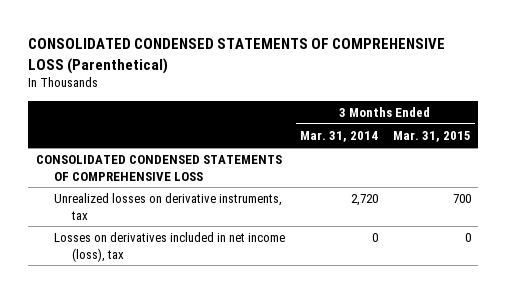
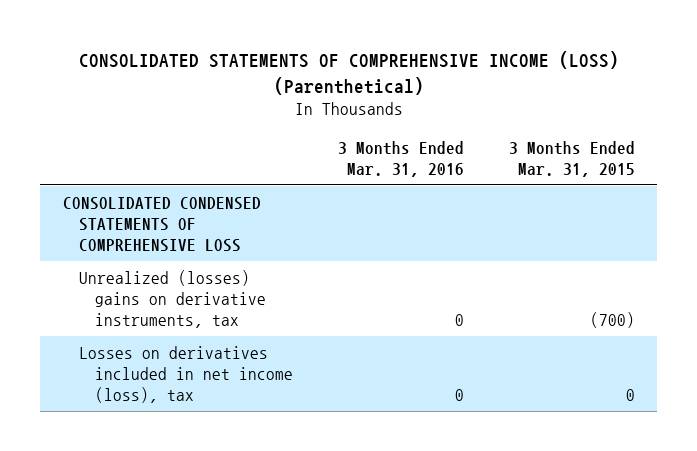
- CONSOLIDATED CONDENSED STATEMENTS OF COMPREHENSIVE LOSS (Parenthetical)
+ CONSOLIDATED STATEMENTS OF COMPREHENSIVE INCOME (LOSS) (Parenthetical)
- | 3 Months Ended Mar. 31, 2014 | 3 Months Ended Mar. 31, 2015
+ | 3 Months Ended Mar. 31, 2016 | 3 Months Ended Mar. 31, 2015
- Unrealized losses on derivative instruments, tax | 2,720 | 700
+ Unrealized (losses) gains on derivative instruments, tax | 0 | (700)

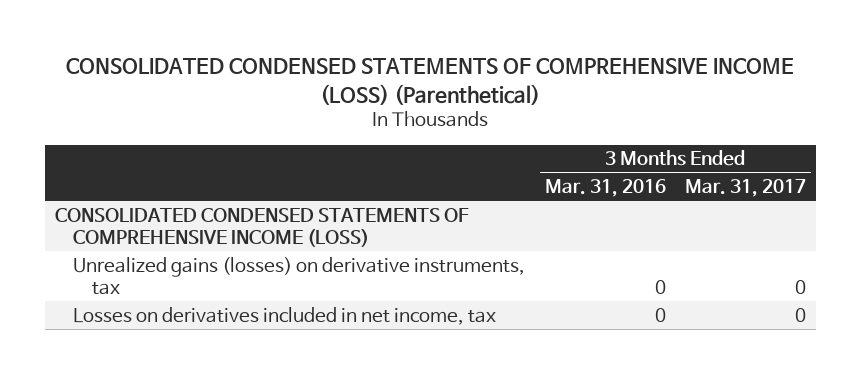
- CONSOLIDATED STATEMENTS OF COMPREHENSIVE INCOME (LOSS) (Parenthetical)
+ CONSOLIDATED CONDENSED STATEMENTS OF COMPREHENSIVE INCOME (LOSS) (Parenthetical)
- | 3 Months Ended Mar. 31, 2016 | 3 Months Ended Mar. 31, 2015
+ | 3 Months Ended Mar. 31, 2016 | 3 Months Ended Mar. 31, 2017
- CONSOLIDATED CONDENSED STATEMENTS OF COMPREHENSIVE LOSS
- Unrealized (losses) gains on derivative instruments, tax | 0 | (700)
- Losses on derivatives included in net income (loss), tax | 0 | 0
+ CONSOLIDATED CONDENSED STATEMENTS OF COMPREHENSIVE INCOME (LOSS)
+ Unrealized gains (losses) on derivative instruments, tax | 0 | 0
+ Losses on derivatives included in net income, tax | 0 | 0

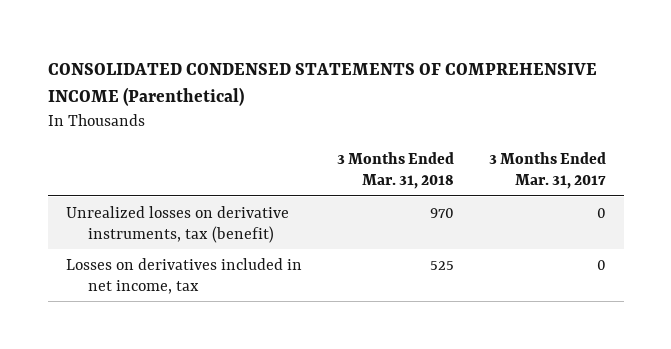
- CONSOLIDATED CONDENSED STATEMENTS OF COMPREHENSIVE INCOME (LOSS) (Parenthetical)
+ CONSOLIDATED CONDENSED STATEMENTS OF COMPREHENSIVE INCOME (Parenthetical)
- | 3 Months Ended Mar. 31, 2016 | 3 Months Ended Mar. 31, 2017
+ | 3 Months Ended Mar. 31, 2018 | 3 Months Ended Mar. 31, 2017
- CONSOLIDATED CONDENSED STATEMENTS OF COMPREHENSIVE INCOME (LOSS)
- Unrealized gains (losses) on derivative instruments, tax | 0 | 0
+ Unrealized losses on derivative instruments, tax (benefit) | 970 | 0

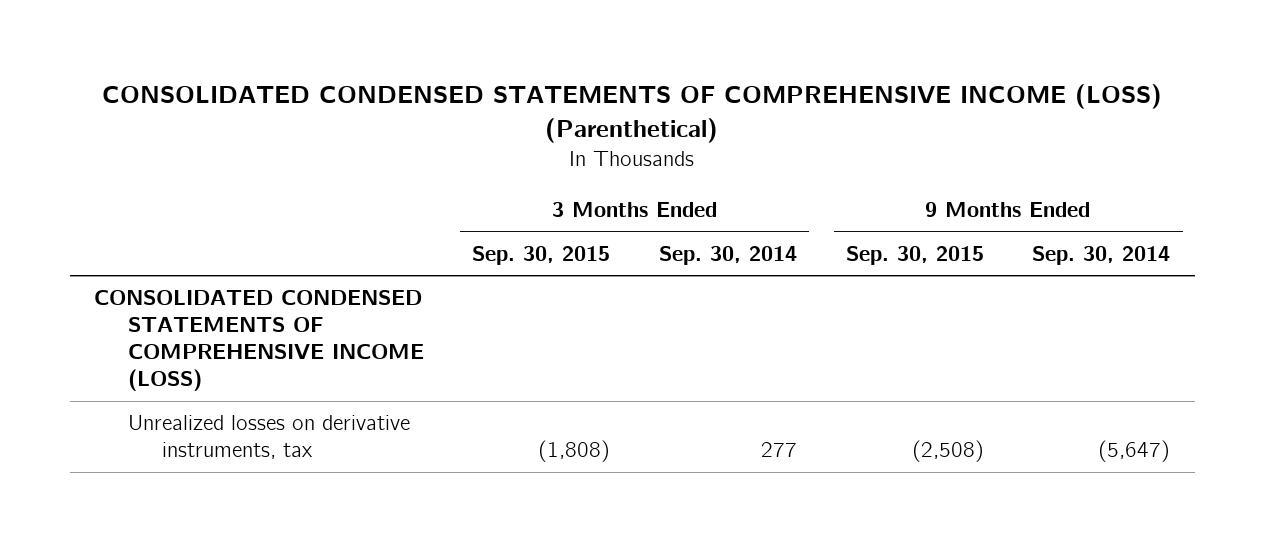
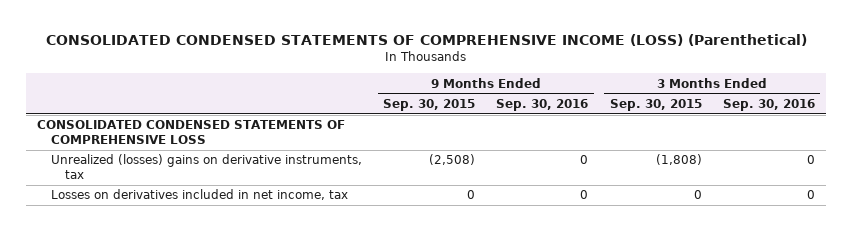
- | 3 Months Ended Sep. 30, 2015 | 3 Months Ended Sep. 30, 2014 | 9 Months Ended Sep. 30, 2015 | 9 Months Ended Sep. 30, 2014
+ | 9 Months Ended Sep. 30, 2015 | 9 Months Ended Sep. 30, 2016 | 3 Months Ended Sep. 30, 2015 | 3 Months Ended Sep. 30, 2016
- CONSOLIDATED CONDENSED STATEMENTS OF COMPREHENSIVE INCOME (LOSS)
- Unrealized losses on derivative instruments, tax | (1,808) | 277 | (2,508) | (5,647)
+ CONSOLIDATED CONDENSED STATEMENTS OF COMPREHENSIVE LOSS
+ Unrealized (losses) gains on derivative instruments, tax | (2,508) | 0 | (1,808) | 0
+ Losses on derivatives included in net income, tax | 0 | 0 | 0 | 0

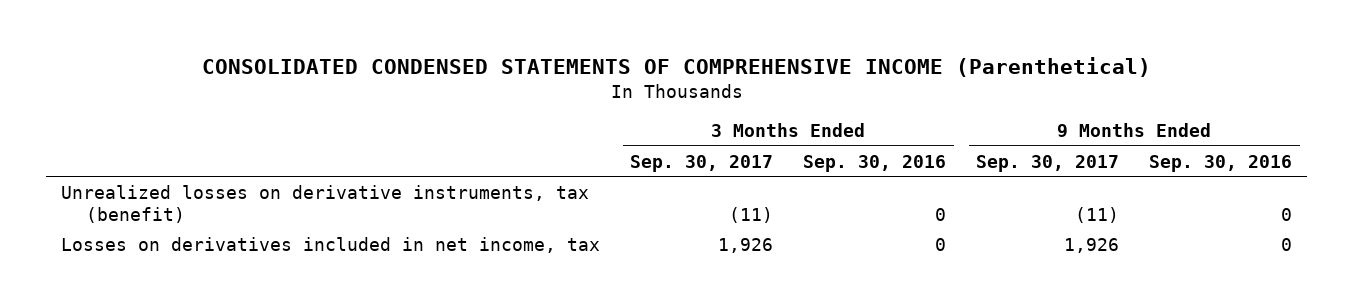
- CONSOLIDATED CONDENSED STATEMENTS OF COMPREHENSIVE INCOME (LOSS) (Parenthetical)
+ CONSOLIDATED CONDENSED STATEMENTS OF COMPREHENSIVE INCOME (Parenthetical)
- | 9 Months Ended Sep. 30, 2015 | 9 Months Ended Sep. 30, 2016 | 3 Months Ended Sep. 30, 2015 | 3 Months Ended Sep. 30, 2016
+ | 3 Months Ended Sep. 30, 2017 | 3 Months Ended Sep. 30, 2016 | 9 Months Ended Sep. 30, 2017 | 9 Months Ended Sep. 30, 2016
- CONSOLIDATED CONDENSED STATEMENTS OF COMPREHENSIVE LOSS
- Unrealized (losses) gains on derivative instruments, tax | (2,508) | 0 | (1,808) | 0
+ Unrealized losses on derivative instruments, tax (benefit) | (11) | 0 | (11) | 0

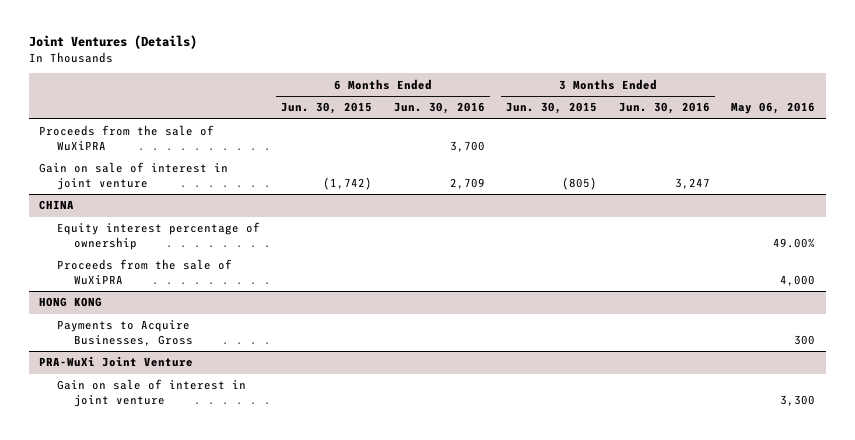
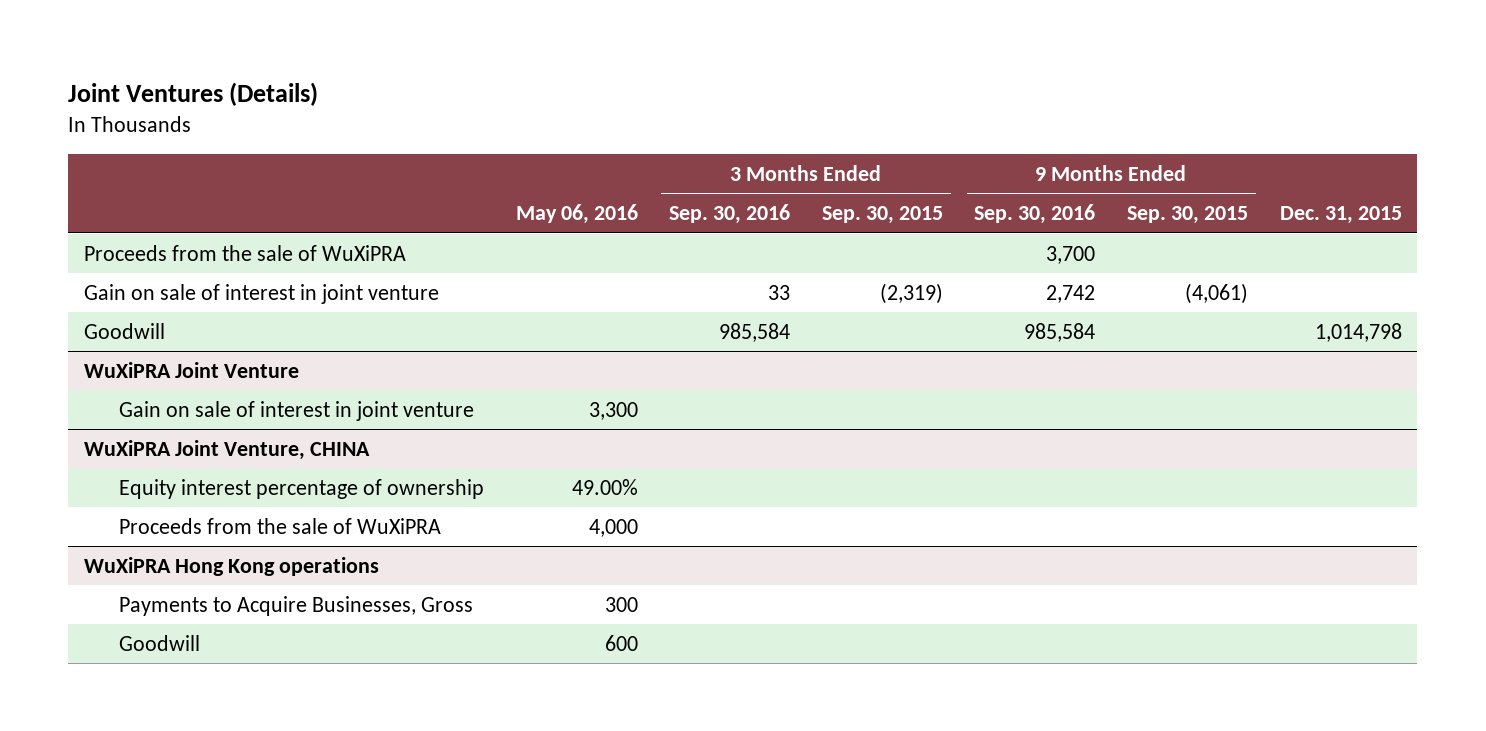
- | 6 Months Ended Jun. 30, 2015 | 6 Months Ended Jun. 30, 2016 | 3 Months Ended Jun. 30, 2015 | 3 Months Ended Jun. 30, 2016 | May 06, 2016
+ | May 06, 2016 | 3 Months Ended Sep. 30, 2016 | 3 Months Ended Sep. 30, 2015 | 9 Months Ended Sep. 30, 2016 | 9 Months Ended Sep. 30, 2015 | Dec. 31, 2015
- CHINA
+ Goodwill | | 985,584 | | 985,584 | | 1,014,798
+ WuXiPRA Joint Venture
+ Gain on sale of interest in joint venture | 3,300 | | | | |
+ WuXiPRA Joint Venture, CHINA
- HONG KONG
+ WuXiPRA Hong Kong operations
- PRA-WuXi Joint Venture
- Gain on sale of interest in joint venture | | | | | 3,300
+ Goodwill | 600 | | | | |

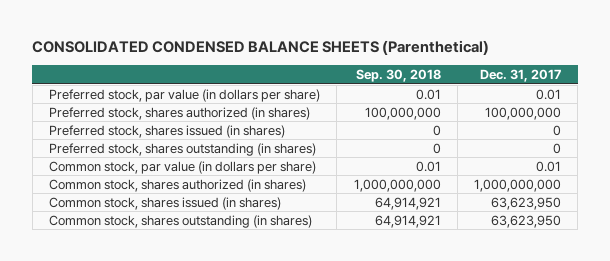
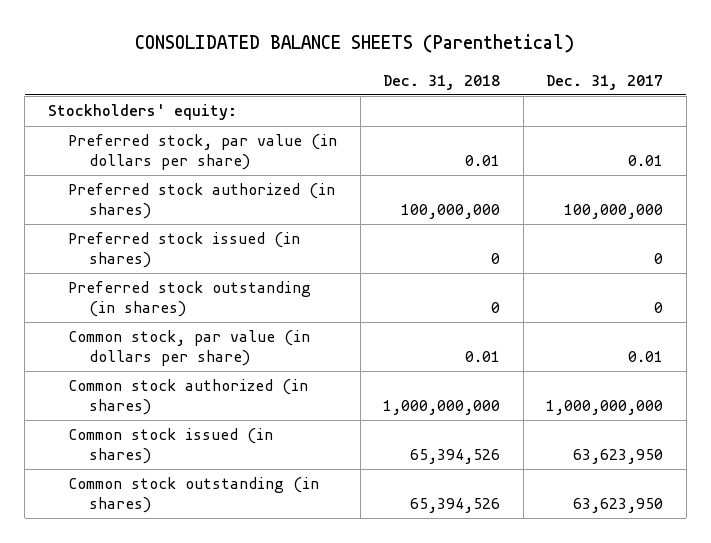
- CONSOLIDATED CONDENSED BALANCE SHEETS (Parenthetical)
+ CONSOLIDATED BALANCE SHEETS (Parenthetical)
- | Sep. 30, 2018 | Dec. 31, 2017
+ | Dec. 31, 2018 | Dec. 31, 2017
+ Stockholders' equity:
- Preferred stock, shares authorized (in shares) | 100,000,000 | 100,000,000
- Preferred stock, shares issued (in shares) | 0 | 0
- Preferred stock, shares outstanding (in shares) | 0 | 0
+ Preferred stock authorized (in shares) | 100,000,000 | 100,000,000
+ Preferred stock issued (in shares) | 0 | 0
+ Preferred stock outstanding (in shares) | 0 | 0
- Common stock, shares authorized (in shares) | 1,000,000,000 | 1,000,000,000
- Common stock, shares issued (in shares) | 64,914,921 | 63,623,950
- Common stock, shares outstanding (in shares) | 64,914,921 | 63,623,950
+ Common stock authorized (in shares) | 1,000,000,000 | 1,000,000,000
+ Common stock issued (in shares) | 65,394,526 | 63,623,950
+ Common stock outstanding (in shares) | 65,394,526 | 63,623,950

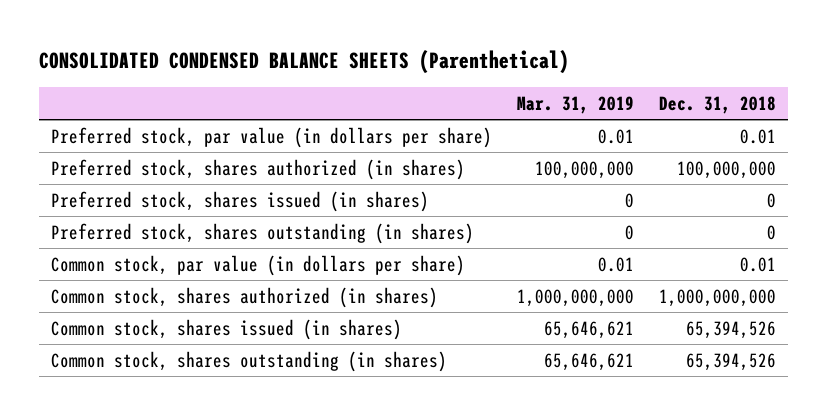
- CONSOLIDATED BALANCE SHEETS (Parenthetical)
+ CONSOLIDATED CONDENSED BALANCE SHEETS (Parenthetical)
- | Dec. 31, 2018 | Dec. 31, 2017
+ | Mar. 31, 2019 | Dec. 31, 2018
- Stockholders' equity:
- Preferred stock authorized (in shares) | 100,000,000 | 100,000,000
- Preferred stock issued (in shares) | 0 | 0
- Preferred stock outstanding (in shares) | 0 | 0
+ Preferred stock, shares authorized (in shares) | 100,000,000 | 100,000,000
+ Preferred stock, shares issued (in shares) | 0 | 0
+ Preferred stock, shares outstanding (in shares) | 0 | 0
- Common stock authorized (in shares) | 1,000,000,000 | 1,000,000,000
- Common stock issued (in shares) | 65,394,526 | 63,623,950
- Common stock outstanding (in shares) | 65,394,526 | 63,623,950
+ Common stock, shares authorized (in shares) | 1,000,000,000 | 1,000,000,000
+ Common stock, shares issued (in shares) | 65,646,621 | 65,394,526
+ Common stock, shares outstanding (in shares) | 65,646,621 | 65,394,526

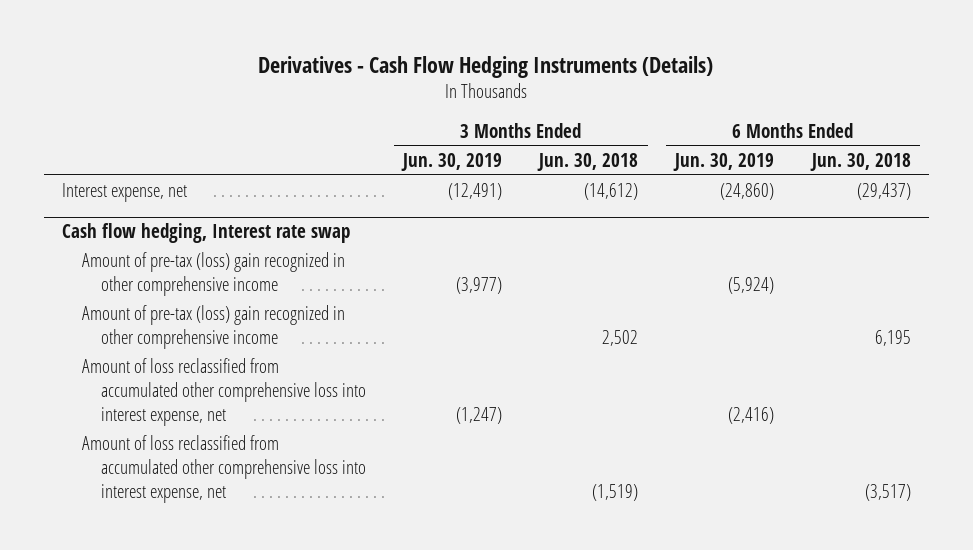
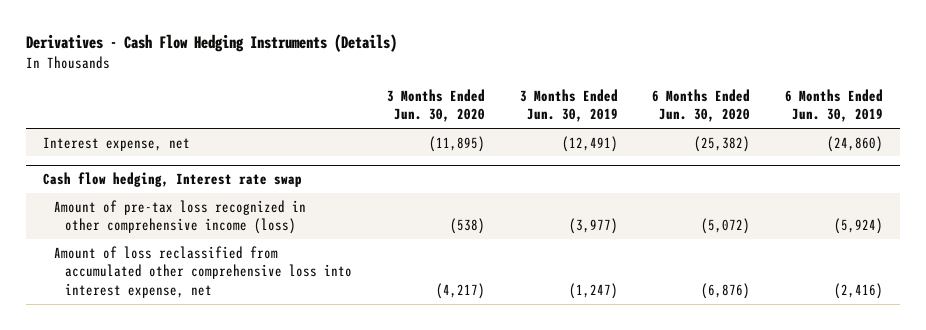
- | 3 Months Ended Jun. 30, 2019 | 3 Months Ended Jun. 30, 2018 | 6 Months Ended Jun. 30, 2019 | 6 Months Ended Jun. 30, 2018
+ | 3 Months Ended Jun. 30, 2020 | 3 Months Ended Jun. 30, 2019 | 6 Months Ended Jun. 30, 2020 | 6 Months Ended Jun. 30, 2019
@ Cash flow hedging, Interest rate swap
- Amount of pre-tax (loss) gain recognized in other comprehensive income | (3,977) | | (5,924) |
- Amount of pre-tax (loss) gain recognized in other comprehensive income | | 2,502 | | 6,195
+ Amount of pre-tax loss recognized in other comprehensive income (loss) | (538) | (3,977) | (5,072) | (5,924)
- Amount of loss reclassified from accumulated other comprehensive loss into interest expense, net | | (1,519) | | (3,517)

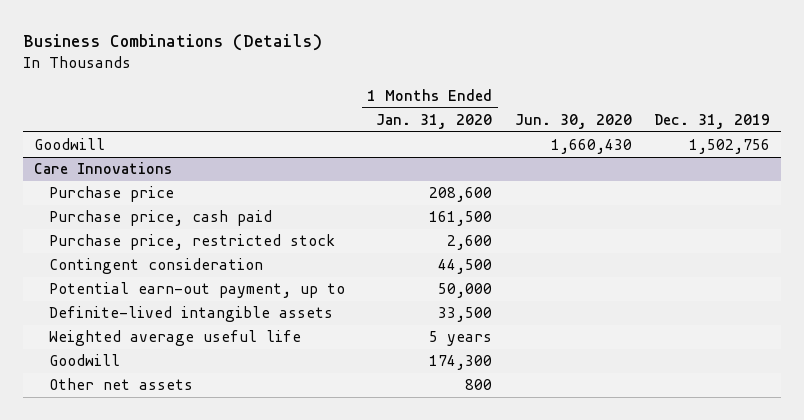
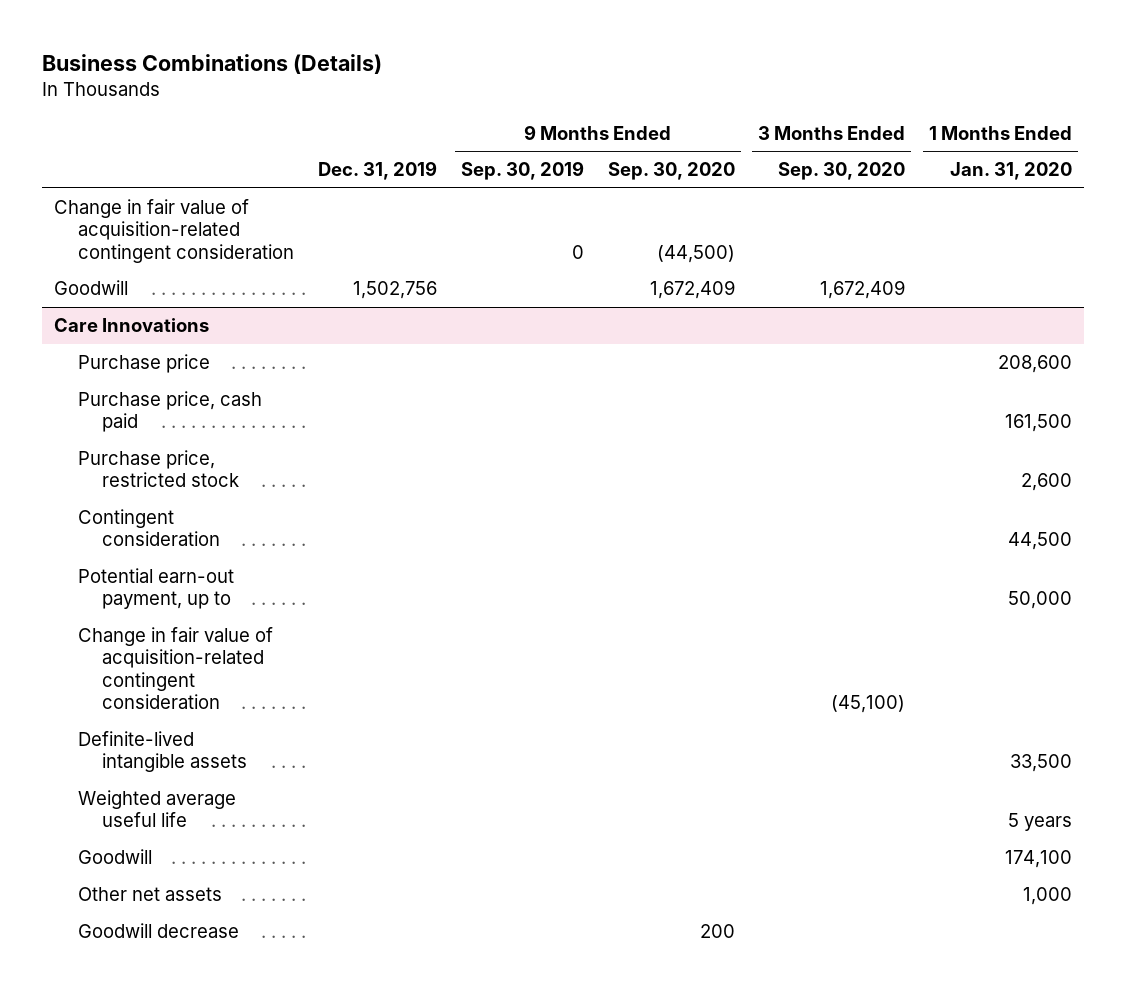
- | 1 Months Ended Jan. 31, 2020 | Jun. 30, 2020 | Dec. 31, 2019
+ | Dec. 31, 2019 | 9 Months Ended Sep. 30, 2019 | 9 Months Ended Sep. 30, 2020 | 3 Months Ended Sep. 30, 2020 | 1 Months Ended Jan. 31, 2020
+ Change in fair value of acquisition-related contingent consideration | | 0 | (44,500) | |
@ Care Innovations
+ Change in fair value of acquisition-related contingent consideration | | | | (45,100) |
- Goodwill | 174,300 | |
- Other net assets | 800 | |
+ Goodwill | | | | | 174,100
+ Other net assets | | | | | 1,000
+ Goodwill decrease | | | 200 | |

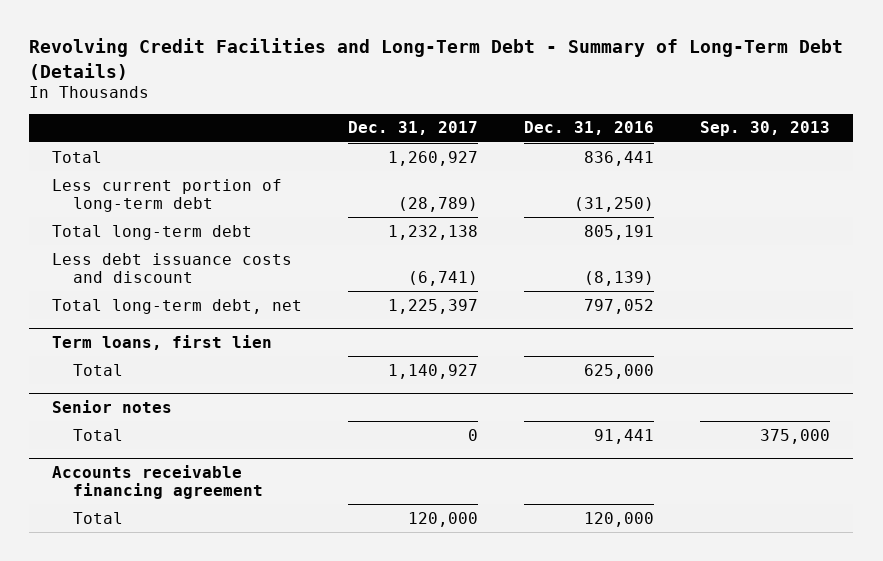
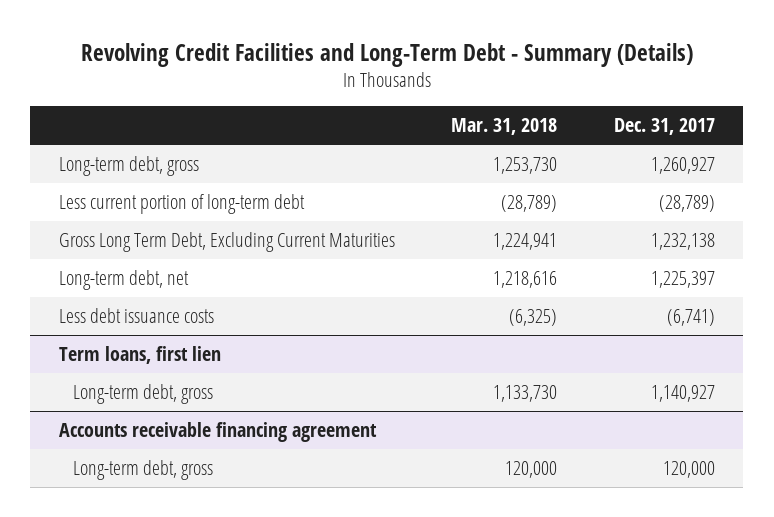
- Revolving Credit Facilities and Long-Term Debt - Summary of Long-Term Debt (Details)
+ Revolving Credit Facilities and Long-Term Debt - Summary (Details)
- | Dec. 31, 2017 | Dec. 31, 2016 | Sep. 30, 2013
+ | Mar. 31, 2018 | Dec. 31, 2017
- Total | 1,260,927 | 836,441 |
+ Long-term debt, gross | 1,253,730 | 1,260,927
- Total long-term debt | 1,232,138 | 805,191 |
- Less debt issuance costs and discount | (6,741) | (8,139) |
- Total long-term debt, net | 1,225,397 | 797,052 |
+ Gross Long Term Debt, Excluding Current Maturities | 1,224,941 | 1,232,138
+ Long-term debt, net | 1,218,616 | 1,225,397
+ Less debt issuance costs | (6,325) | (6,741)
@ Term loans, first lien
- Total | 1,140,927 | 625,000 |
- Senior notes
- Total | 0 | 91,441 | 375,000
@ Term loans, first lien
+ Long-term debt, gross | 1,133,730 | 1,140,927
@ Accounts receivable financing agreement
- Total | 120,000 | 120,000 |
+ Long-term debt, gross | 120,000 | 120,000

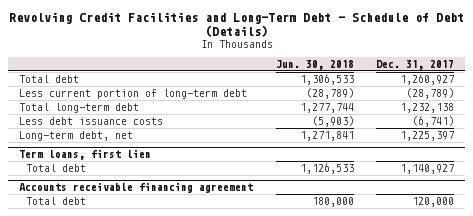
- Revolving Credit Facilities and Long-Term Debt - Summary (Details)
+ Revolving Credit Facilities and Long-Term Debt - Schedule of Debt (Details)
- | Mar. 31, 2018 | Dec. 31, 2017
+ | Jun. 30, 2018 | Dec. 31, 2017
- Long-term debt, gross | 1,253,730 | 1,260,927
+ Total debt | 1,306,533 | 1,260,927
- Gross Long Term Debt, Excluding Current Maturities | 1,224,941 | 1,232,138
+ Total long-term debt | 1,277,744 | 1,232,138
moved down: Long-term debt, net | 1,271,841 | 1,225,397
@ Term loans, first lien
- Long-term debt, gross | 1,133,730 | 1,140,927
+ Total debt | 1,126,533 | 1,140,927
@ Accounts receivable financing agreement
- Long-term debt, gross | 120,000 | 120,000
+ Total debt | 180,000 | 120,000

